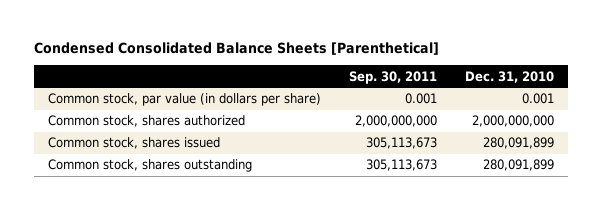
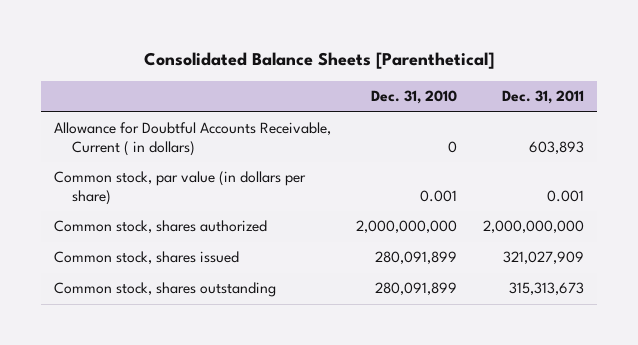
- Condensed Consolidated Balance Sheets [Parenthetical]
+ Consolidated Balance Sheets [Parenthetical]
- | Sep. 30, 2011 | Dec. 31, 2010
+ | Dec. 31, 2010 | Dec. 31, 2011
+ Allowance for Doubtful Accounts Receivable, Current ( in dollars) | 0 | 603,893

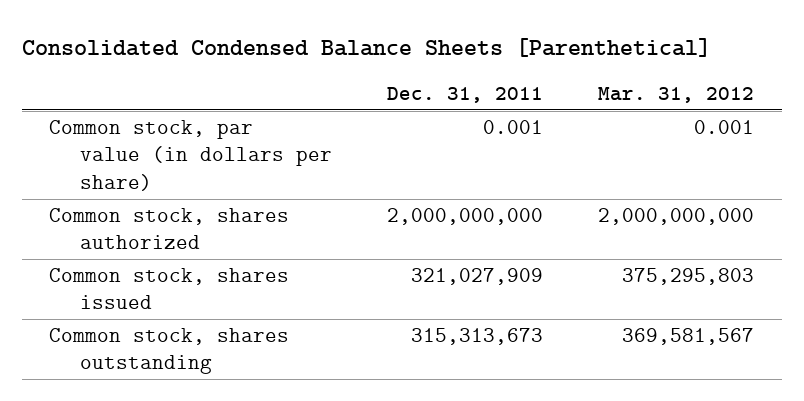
- Consolidated Balance Sheets [Parenthetical]
+ Consolidated Condensed Balance Sheets [Parenthetical]
- | Dec. 31, 2010 | Dec. 31, 2011
+ | Dec. 31, 2011 | Mar. 31, 2012
- Allowance for Doubtful Accounts Receivable, Current ( in dollars) | 0 | 603,893

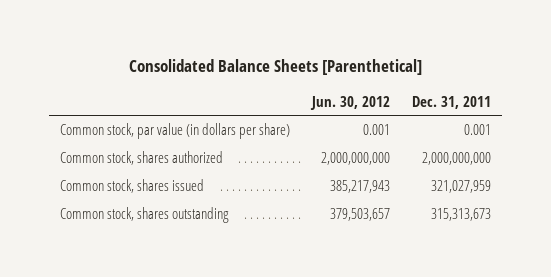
- Consolidated Condensed Balance Sheets [Parenthetical]
+ Consolidated Balance Sheets [Parenthetical]
- | Dec. 31, 2011 | Mar. 31, 2012
+ | Jun. 30, 2012 | Dec. 31, 2011
- Common stock, shares issued | 321,027,909 | 375,295,803
+ Common stock, shares issued | 385,217,943 | 321,027,959

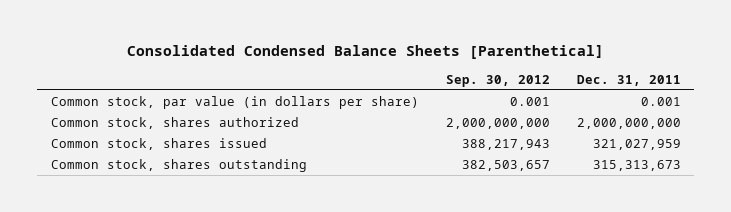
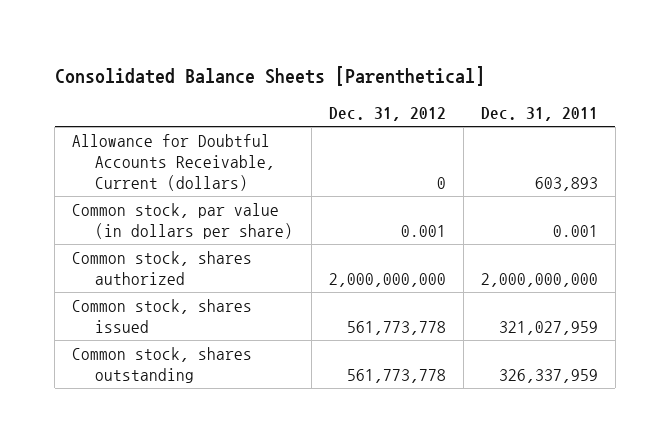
- Consolidated Condensed Balance Sheets [Parenthetical]
+ Consolidated Balance Sheets [Parenthetical]
- | Sep. 30, 2012 | Dec. 31, 2011
+ | Dec. 31, 2012 | Dec. 31, 2011
+ Allowance for Doubtful Accounts Receivable, Current (dollars) | 0 | 603,893
- Common stock, shares outstanding | 382,503,657 | 315,313,673
+ Common stock, shares outstanding | 561,773,778 | 326,337,959

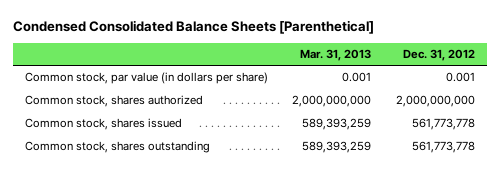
- Consolidated Balance Sheets [Parenthetical]
+ Condensed Consolidated Balance Sheets [Parenthetical]
- | Dec. 31, 2012 | Dec. 31, 2011
+ | Mar. 31, 2013 | Dec. 31, 2012
- Allowance for Doubtful Accounts Receivable, Current (dollars) | 0 | 603,893

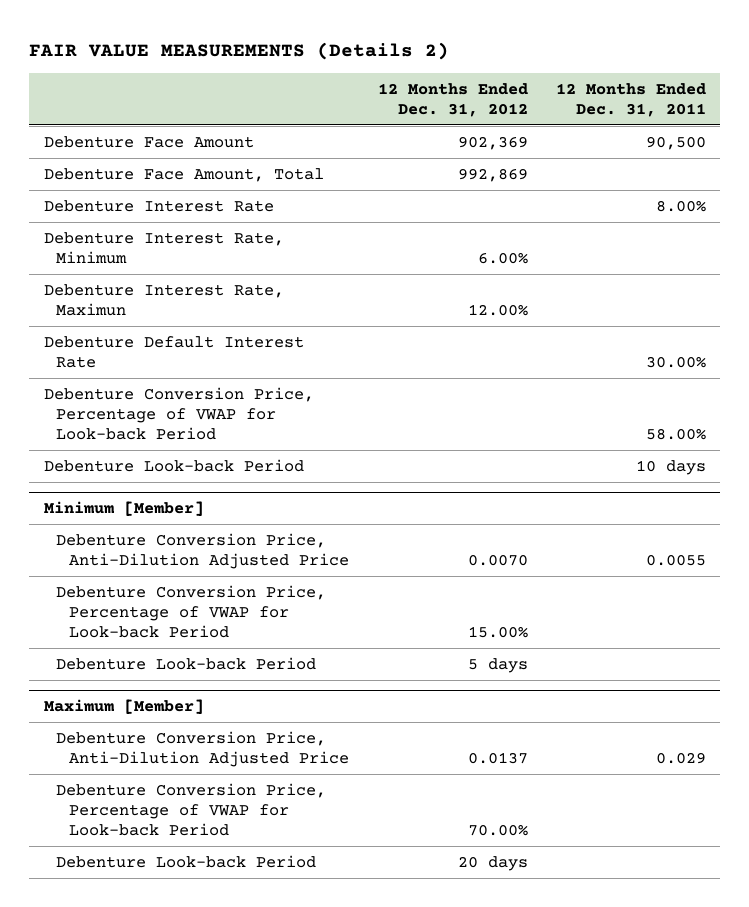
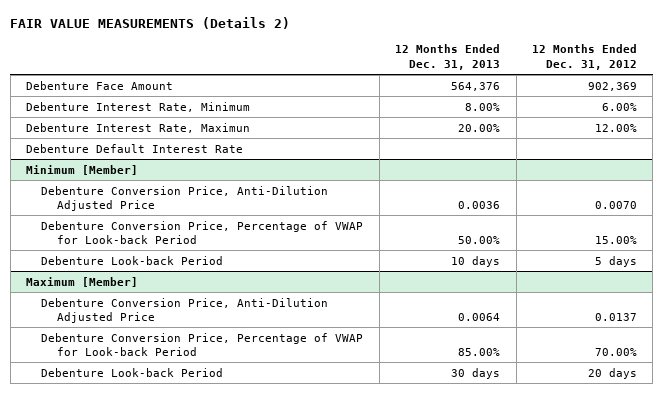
- | 12 Months Ended Dec. 31, 2012 | 12 Months Ended Dec. 31, 2011
+ | 12 Months Ended Dec. 31, 2013 | 12 Months Ended Dec. 31, 2012
- Debenture Face Amount, Total | 992,869 |
- Debenture Interest Rate | | 8.00%
- Debenture Conversion Price, Percentage of VWAP for Look-back Period | | 58.00%
- Debenture Look-back Period | | 10 days

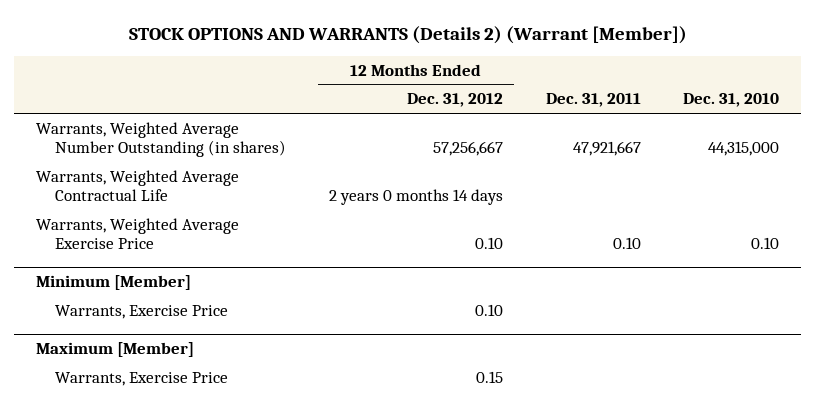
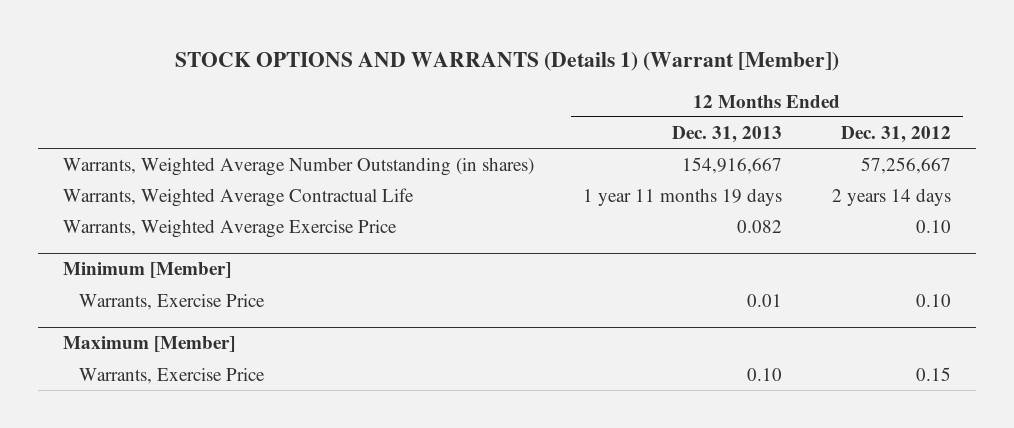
- STOCK OPTIONS AND WARRANTS (Details 2) (Warrant [Member])
+ STOCK OPTIONS AND WARRANTS (Details 1) (Warrant [Member])
- | 12 Months Ended Dec. 31, 2012 | Dec. 31, 2011 | Dec. 31, 2010
+ | 12 Months Ended Dec. 31, 2013 | 12 Months Ended Dec. 31, 2012
- Warrants, Weighted Average Contractual Life | 2 years 0 months 14 days | |
+ Warrants, Weighted Average Contractual Life | 1 year 11 months 19 days | 2 years 14 days

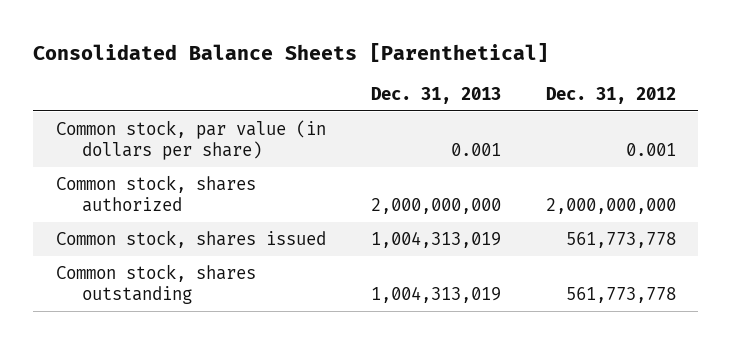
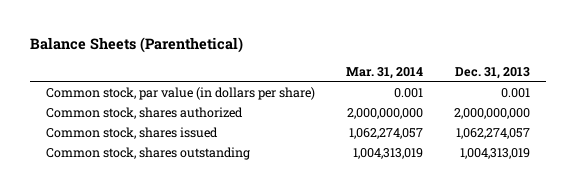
- Consolidated Balance Sheets [Parenthetical]
+ Balance Sheets (Parenthetical)
- | Dec. 31, 2013 | Dec. 31, 2012
+ | Mar. 31, 2014 | Dec. 31, 2013
- Common stock, shares issued | 1,004,313,019 | 561,773,778
+ Common stock, shares issued | 1,062,274,057 | 1,062,274,057

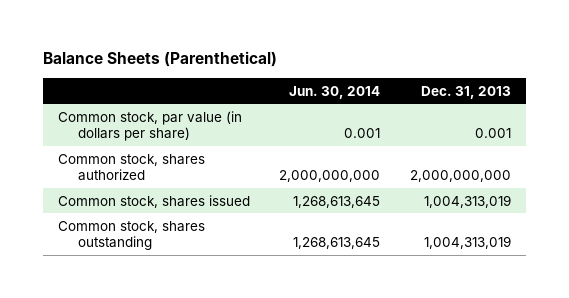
- | Mar. 31, 2014 | Dec. 31, 2013
+ | Jun. 30, 2014 | Dec. 31, 2013
- Common stock, shares issued | 1,062,274,057 | 1,062,274,057
+ Common stock, shares issued | 1,268,613,645 | 1,004,313,019

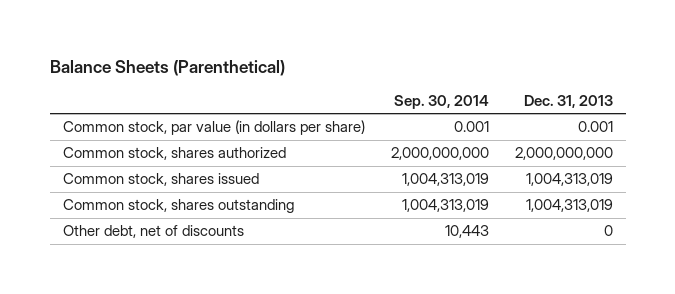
- | Jun. 30, 2014 | Dec. 31, 2013
+ | Sep. 30, 2014 | Dec. 31, 2013
+ Other debt, net of discounts | 10,443 | 0

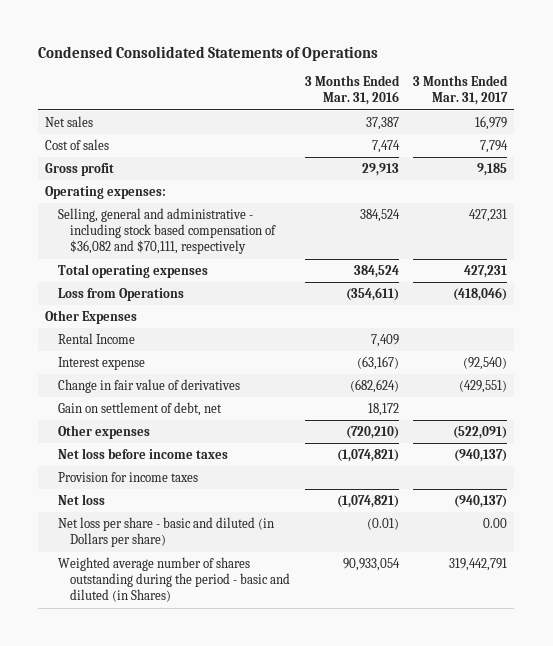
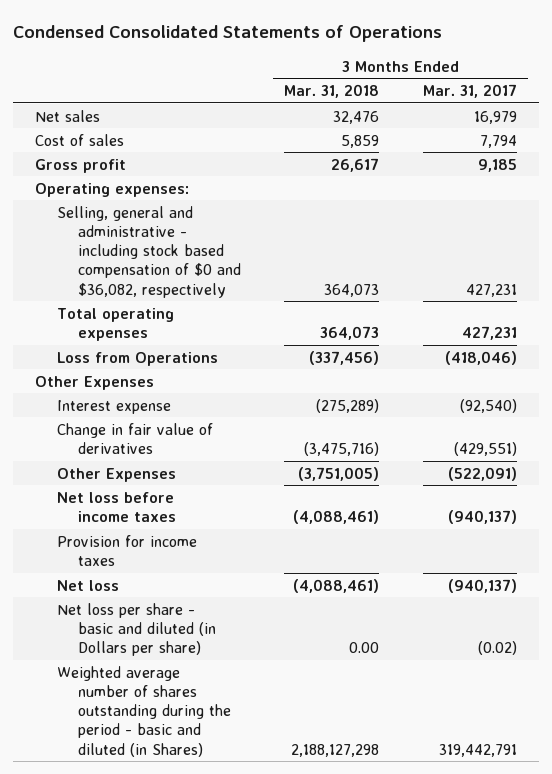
- | 3 Months Ended Mar. 31, 2016 | 3 Months Ended Mar. 31, 2017
+ | 3 Months Ended Mar. 31, 2018 | 3 Months Ended Mar. 31, 2017
- Selling, general and administrative - including stock based compensation of $36,082 and $70,111, respectively | 384,524 | 427,231
+ Selling, general and administrative - including stock based compensation of $0 and $36,082, respectively | 364,073 | 427,231
- Rental Income | 7,409 |
- Gain on settlement of debt, net | 18,172 |
- Other expenses | (720,210) | (522,091)
+ Other Expenses | (3,751,005) | (522,091)
- Net loss per share - basic and diluted (in Dollars per share) | (0.01) | 0.00
+ Net loss per share - basic and diluted (in Dollars per share) | 0.00 | (0.02)

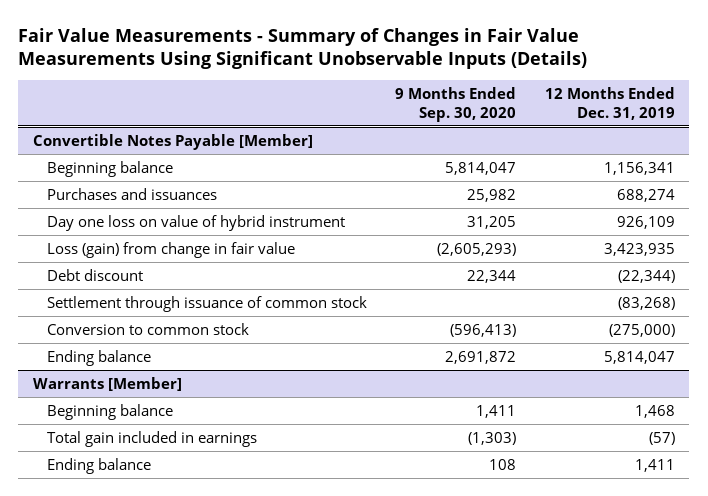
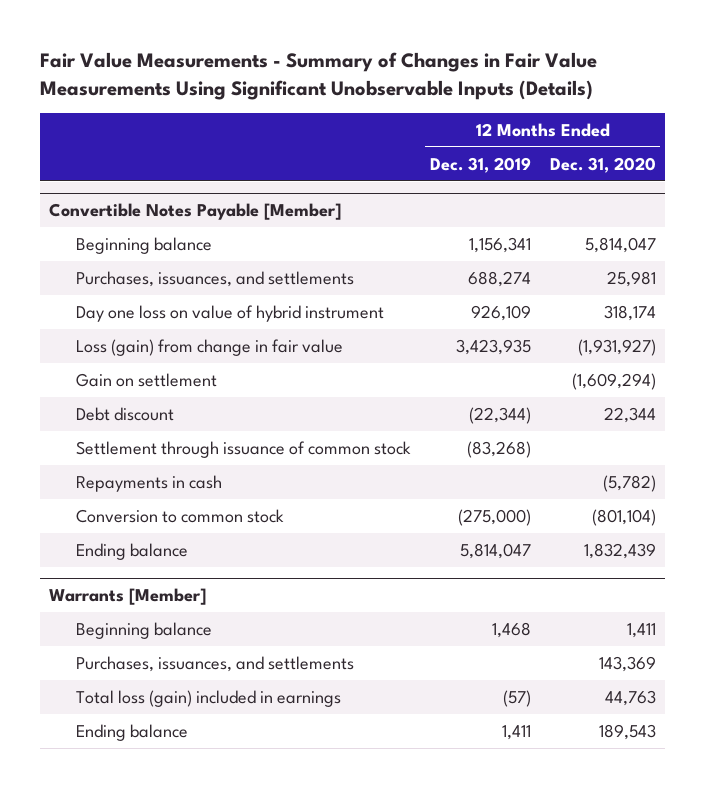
- | 9 Months Ended Sep. 30, 2020 | 12 Months Ended Dec. 31, 2019
+ | 12 Months Ended Dec. 31, 2019 | 12 Months Ended Dec. 31, 2020
@ Convertible Notes Payable [Member]
- Purchases and issuances | 25,982 | 688,274
+ Purchases, issuances, and settlements | 688,274 | 25,981
+ Gain on settlement | | (1,609,294)
+ Repayments in cash | | (5,782)
@ Warrants [Member]
- Total gain included in earnings | (1,303) | (57)
+ Purchases, issuances, and settlements | | 143,369
+ Total loss (gain) included in earnings | (57) | 44,763

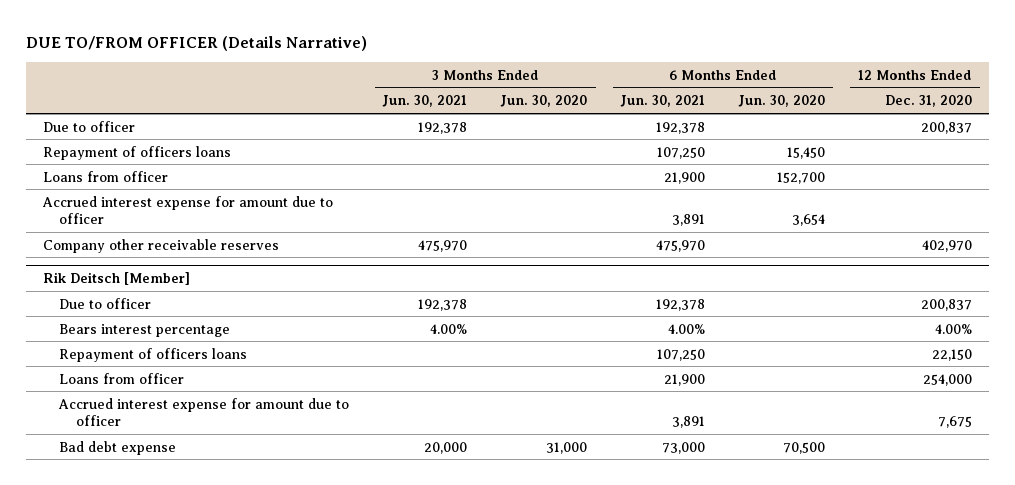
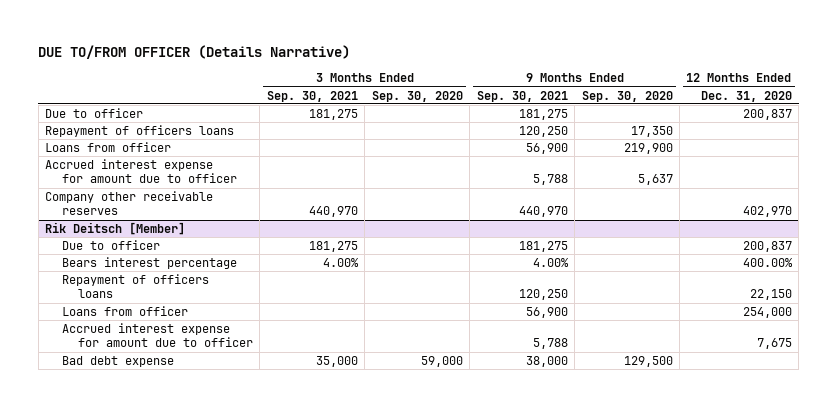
- | 3 Months Ended Jun. 30, 2021 | 3 Months Ended Jun. 30, 2020 | 6 Months Ended Jun. 30, 2021 | 6 Months Ended Jun. 30, 2020 | 12 Months Ended Dec. 31, 2020
+ | 3 Months Ended Sep. 30, 2021 | 3 Months Ended Sep. 30, 2020 | 9 Months Ended Sep. 30, 2021 | 9 Months Ended Sep. 30, 2020 | 12 Months Ended Dec. 31, 2020
@ Rik Deitsch [Member]
- Bears interest percentage | 4.00% | | 4.00% | | 4.00%
+ Bears interest percentage | 4.00% | | 4.00% | | 400.00%

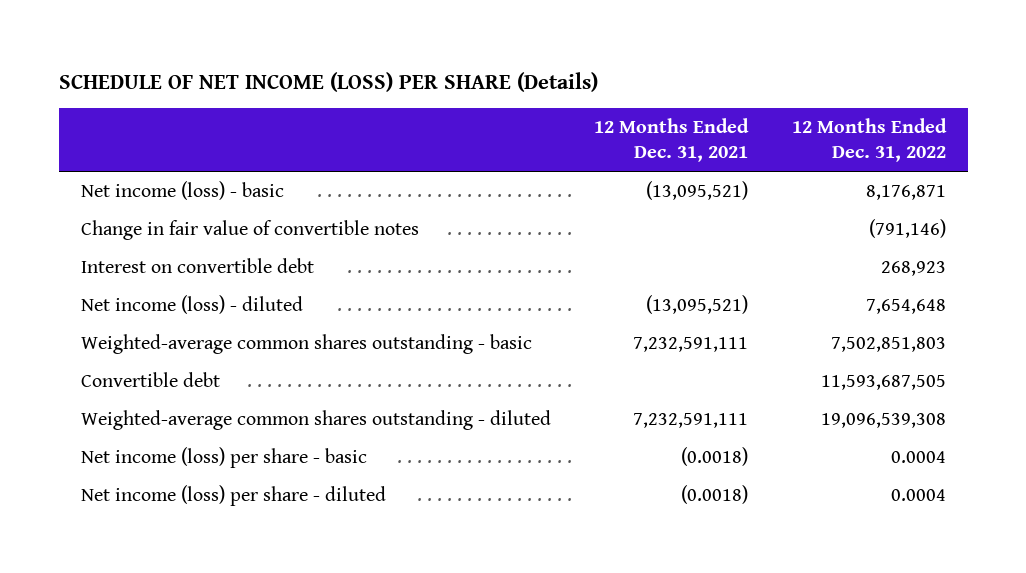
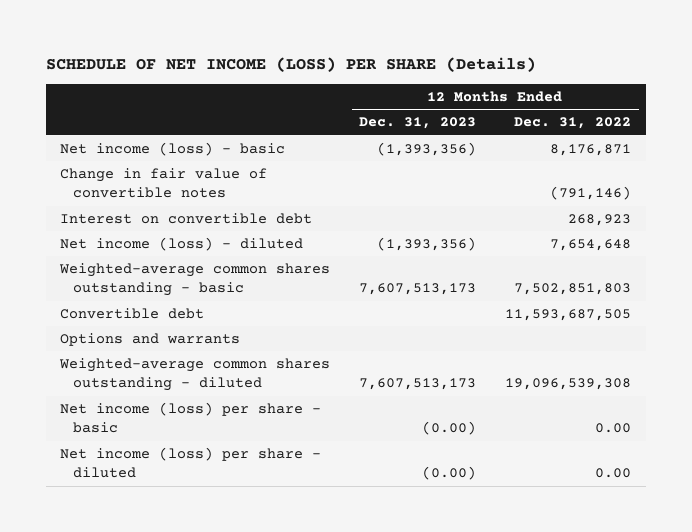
- | 12 Months Ended Dec. 31, 2021 | 12 Months Ended Dec. 31, 2022
+ | 12 Months Ended Dec. 31, 2023 | 12 Months Ended Dec. 31, 2022
+ Options and warrants
- Net income (loss) per share - basic | (0.0018) | 0.0004
- Net income (loss) per share - diluted | (0.0018) | 0.0004
+ Net income (loss) per share - basic | (0.00) | 0.00
+ Net income (loss) per share - diluted | (0.00) | 0.00

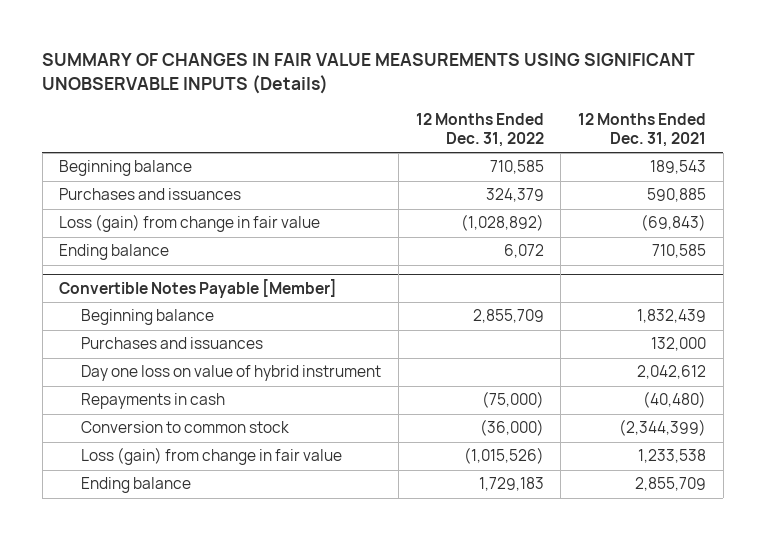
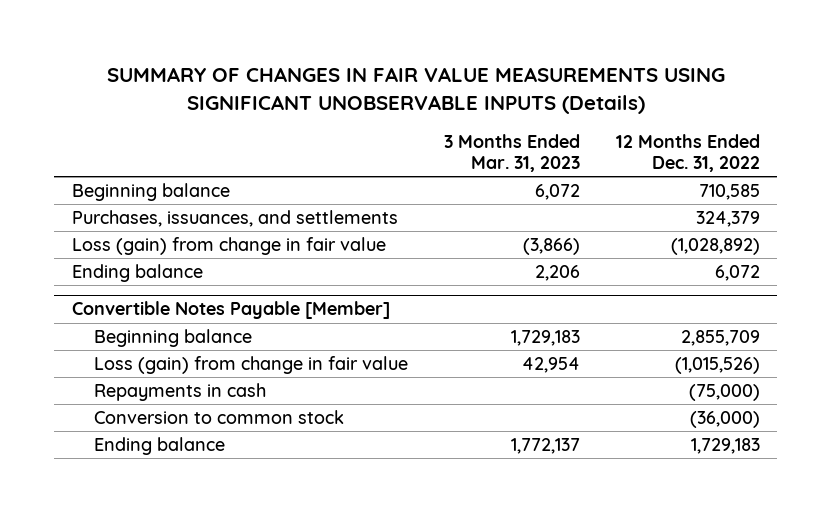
- | 12 Months Ended Dec. 31, 2022 | 12 Months Ended Dec. 31, 2021
+ | 3 Months Ended Mar. 31, 2023 | 12 Months Ended Dec. 31, 2022
- Purchases and issuances | 324,379 | 590,885
+ Purchases, issuances, and settlements | | 324,379
@ Convertible Notes Payable [Member]
- Purchases and issuances | | 132,000
- Day one loss on value of hybrid instrument | | 2,042,612
moved up: Loss (gain) from change in fair value | 42,954 | (1,015,526)

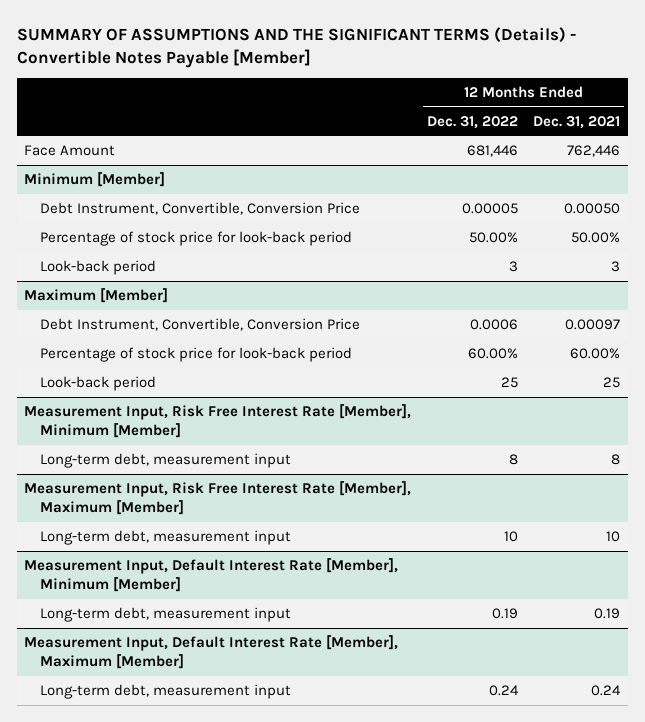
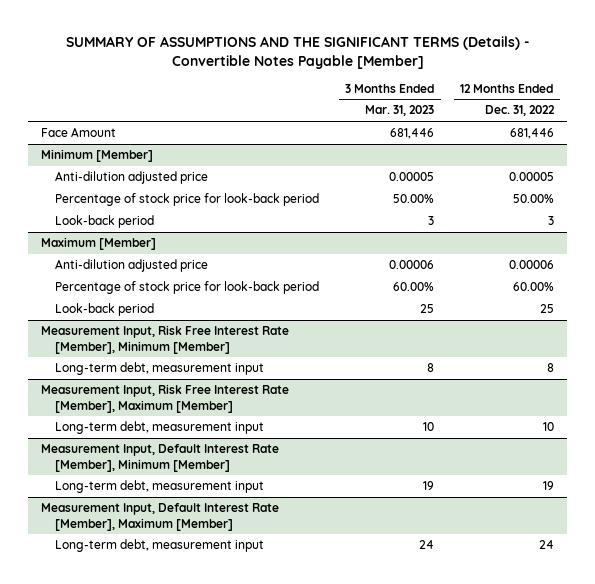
- | 12 Months Ended Dec. 31, 2022 | 12 Months Ended Dec. 31, 2021
+ | 3 Months Ended Mar. 31, 2023 | 12 Months Ended Dec. 31, 2022
@ Minimum [Member]
- Debt Instrument, Convertible, Conversion Price | 0.00005 | 0.00050
+ Anti-dilution adjusted price | 0.00005 | 0.00005
@ Maximum [Member]
- Debt Instrument, Convertible, Conversion Price | 0.0006 | 0.00097
+ Anti-dilution adjusted price | 0.00006 | 0.00006
@ Measurement Input, Default Interest Rate [Member], Minimum [Member]
- Long-term debt, measurement input | 0.19 | 0.19
+ Long-term debt, measurement input | 19 | 19
@ Measurement Input, Default Interest Rate [Member], Maximum [Member]
- Long-term debt, measurement input | 0.24 | 0.24
+ Long-term debt, measurement input | 24 | 24

